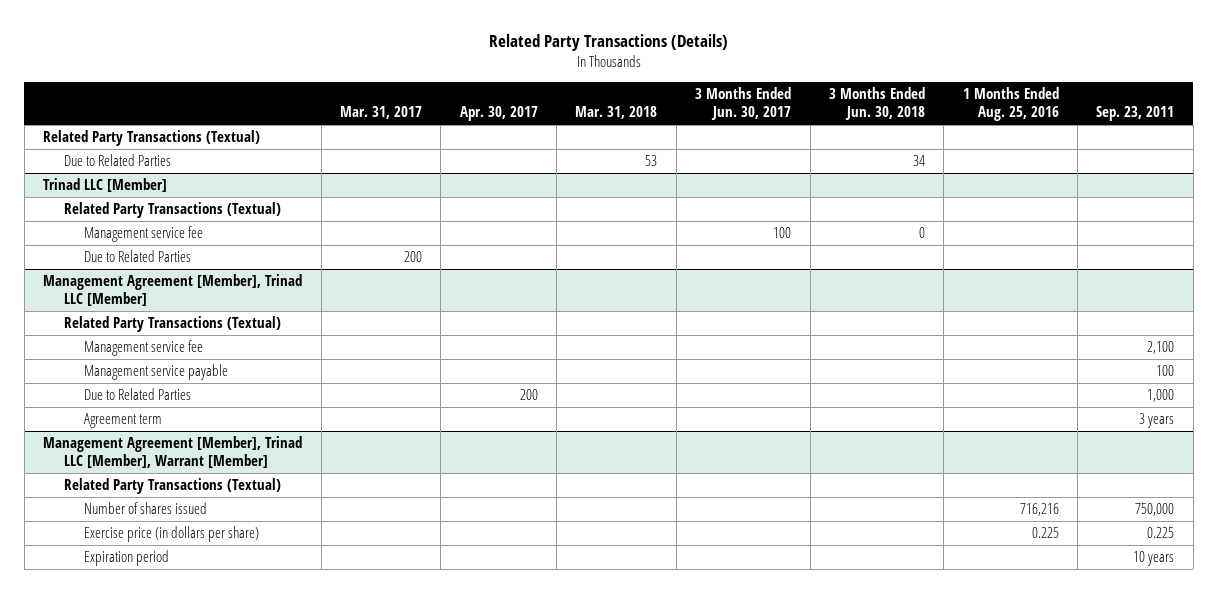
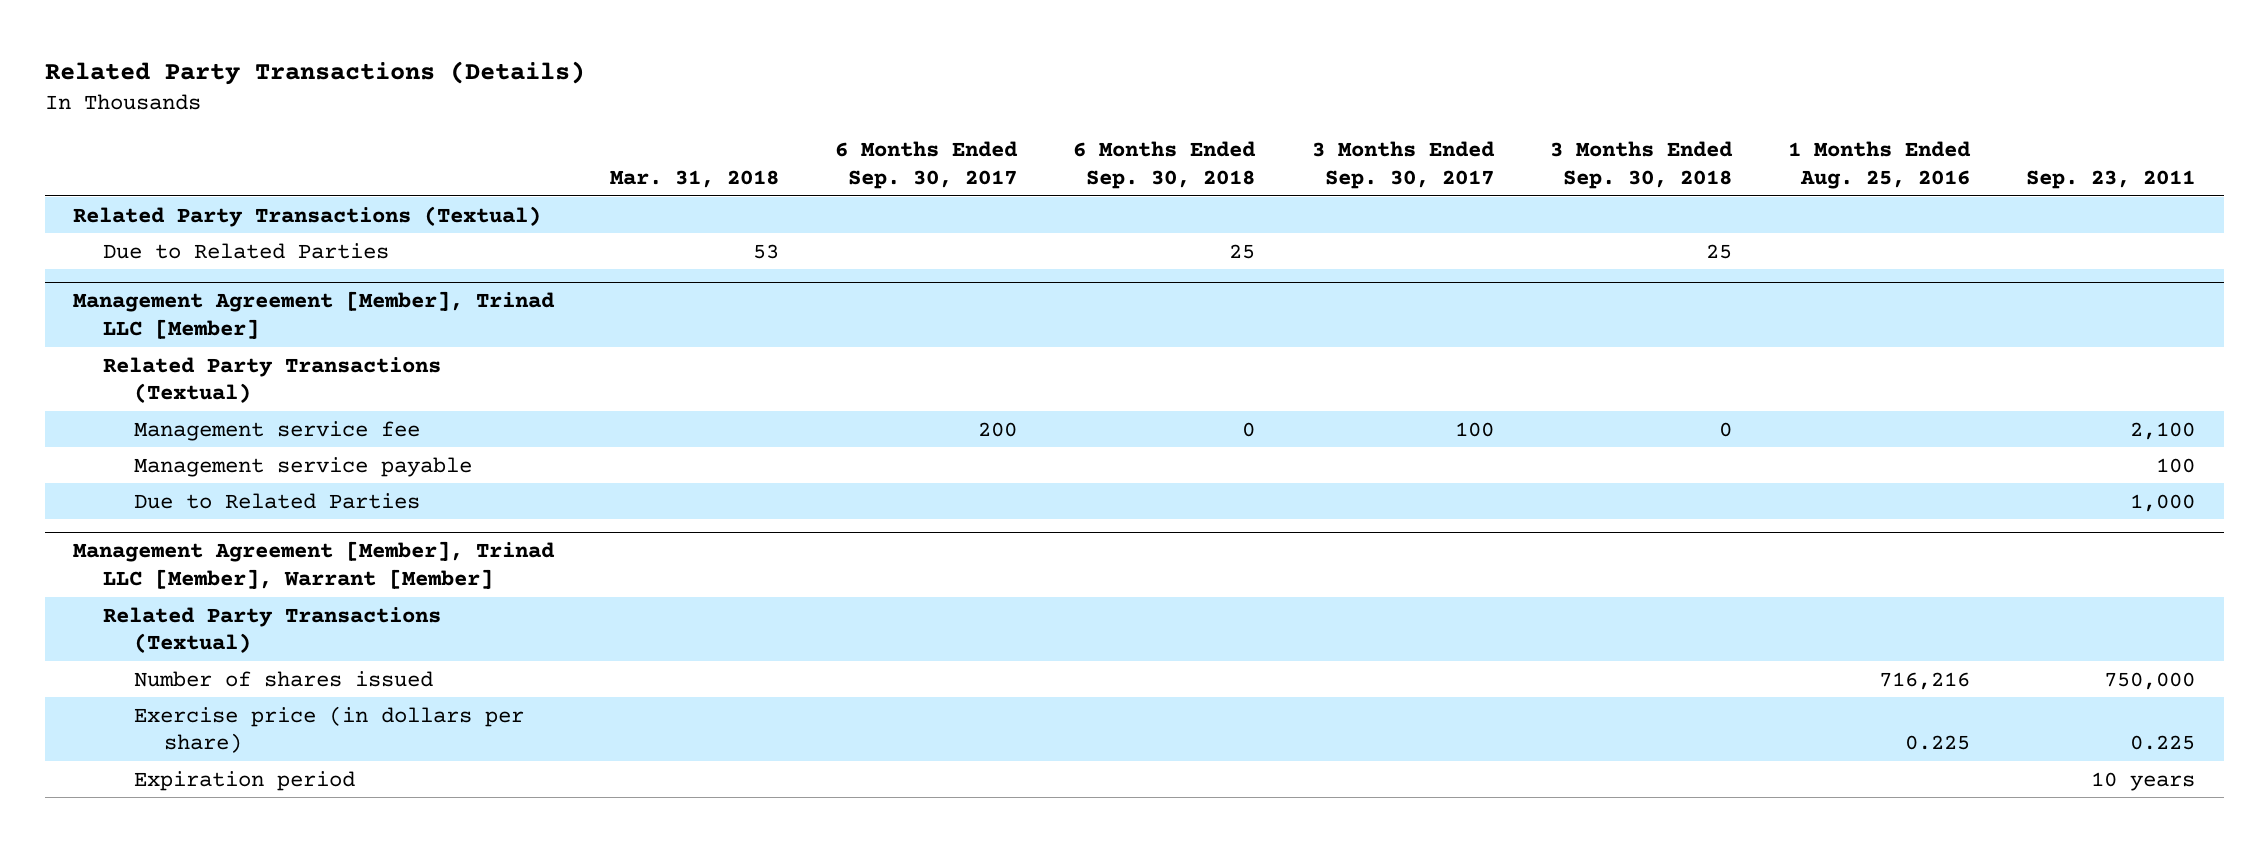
- | Mar. 31, 2017 | Apr. 30, 2017 | Mar. 31, 2018 | 3 Months Ended Jun. 30, 2017 | 3 Months Ended Jun. 30, 2018 | 1 Months Ended Aug. 25, 2016 | Sep. 23, 2011
+ | Mar. 31, 2018 | 6 Months Ended Sep. 30, 2017 | 6 Months Ended Sep. 30, 2018 | 3 Months Ended Sep. 30, 2017 | 3 Months Ended Sep. 30, 2018 | 1 Months Ended Aug. 25, 2016 | Sep. 23, 2011
- Trinad LLC [Member]
- Related Party Transactions (Textual)
- Management service fee | | | | 100 | 0 | |
- Due to Related Parties | 200 | | | | | |
@ Management Agreement [Member], Trinad LLC [Member]
- Agreement term | | | | | | | 3 years

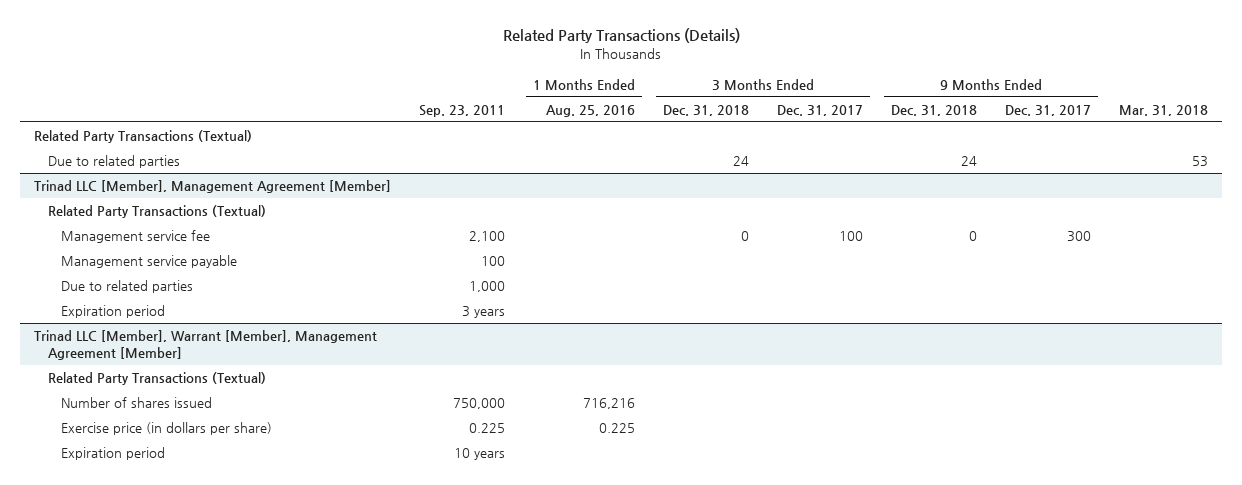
- | Mar. 31, 2018 | 6 Months Ended Sep. 30, 2017 | 6 Months Ended Sep. 30, 2018 | 3 Months Ended Sep. 30, 2017 | 3 Months Ended Sep. 30, 2018 | 1 Months Ended Aug. 25, 2016 | Sep. 23, 2011
+ | Sep. 23, 2011 | 1 Months Ended Aug. 25, 2016 | 3 Months Ended Dec. 31, 2018 | 3 Months Ended Dec. 31, 2017 | 9 Months Ended Dec. 31, 2018 | 9 Months Ended Dec. 31, 2017 | Mar. 31, 2018
- Due to Related Parties | 53 | | 25 | | 25 | |
- Management Agreement [Member], Trinad LLC [Member]
+ Due to related parties | | | 24 | | 24 | | 53
+ Trinad LLC [Member], Management Agreement [Member]
- Due to Related Parties | | | | | | | 1,000
- Management Agreement [Member], Trinad LLC [Member], Warrant [Member]
+ Due to related parties | 1,000 | | | | | |
+ Expiration period | 3 years | | | | | |
+ Trinad LLC [Member], Warrant [Member], Management Agreement [Member]

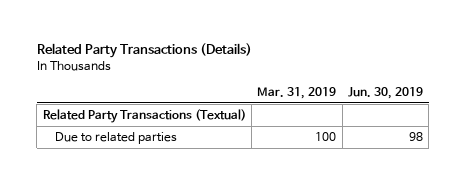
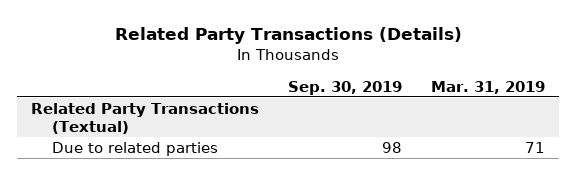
- | Mar. 31, 2019 | Jun. 30, 2019
+ | Sep. 30, 2019 | Mar. 31, 2019
- Due to related parties | 100 | 98
+ Due to related parties | 98 | 71

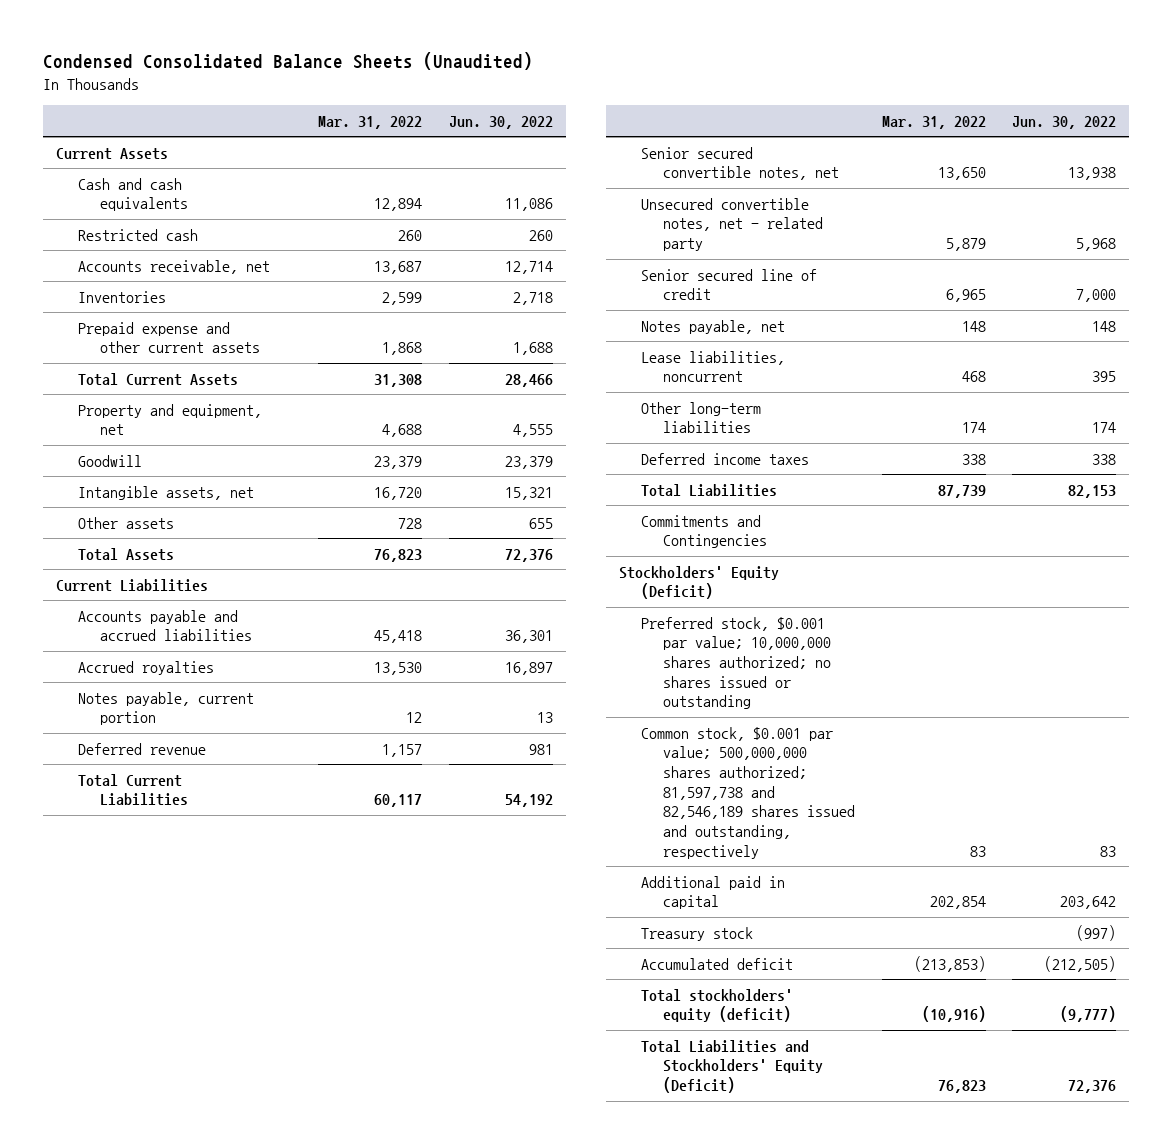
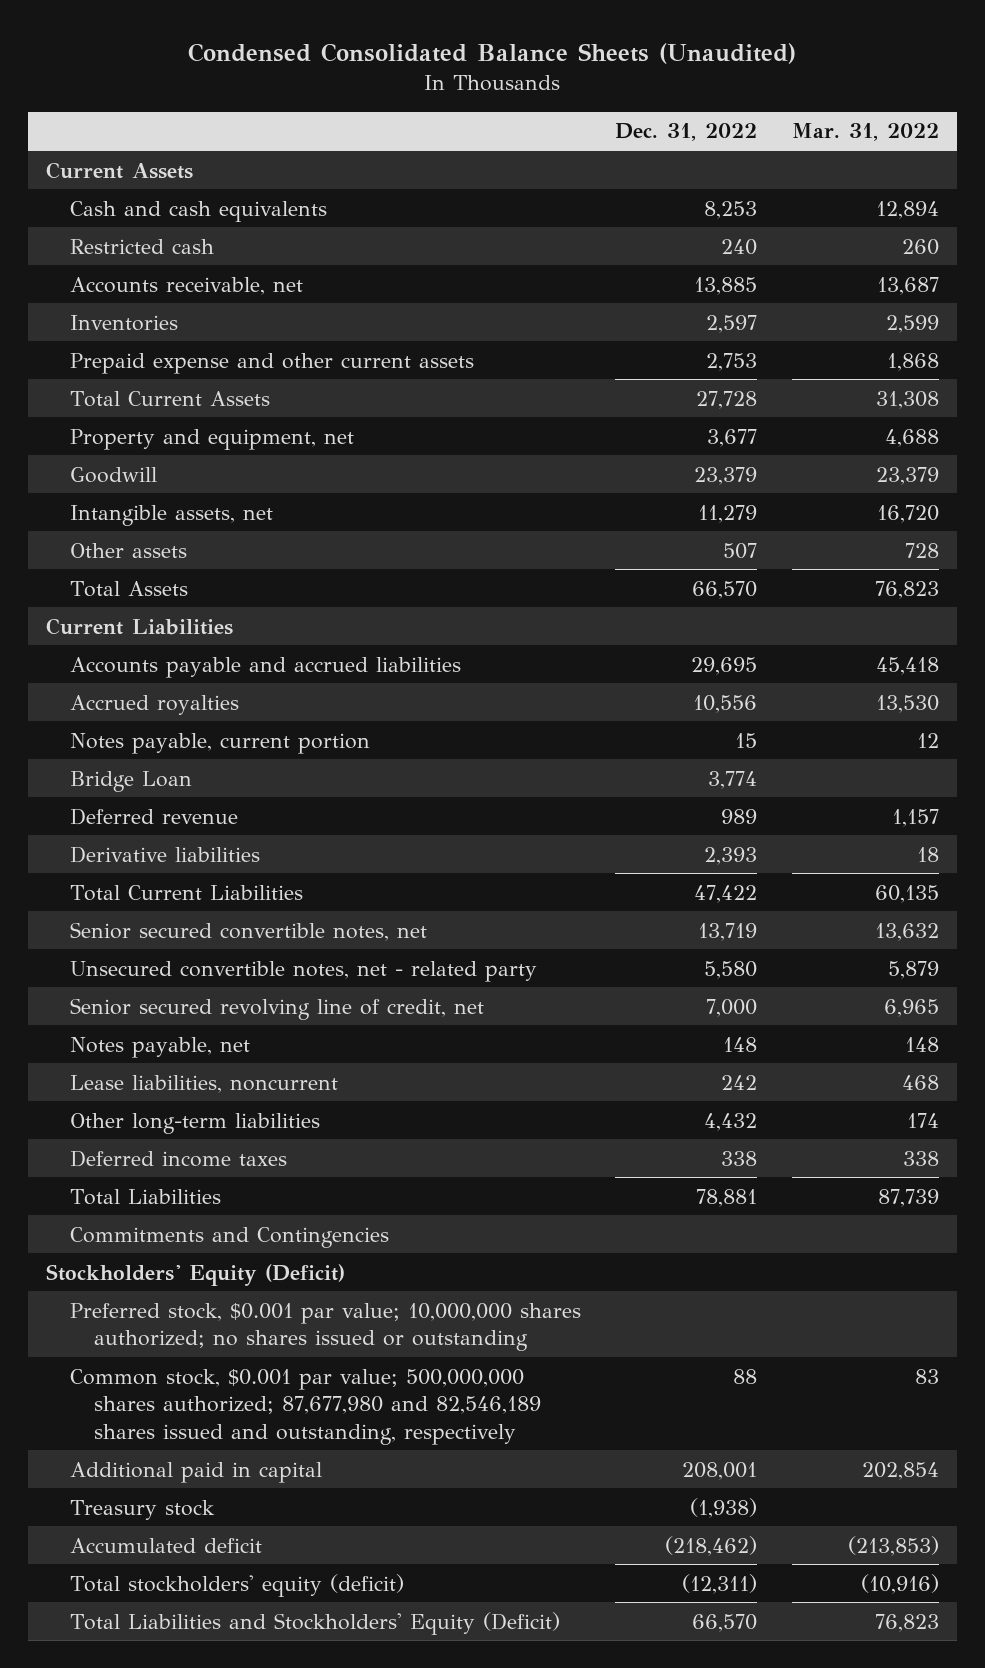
- | Mar. 31, 2022 | Jun. 30, 2022
+ | Dec. 31, 2022 | Mar. 31, 2022
+ Bridge Loan | 3,774 |
- Total Current Liabilities | 60,117 | 54,192
- Senior secured convertible notes, net | 13,650 | 13,938
+ Derivative liabilities | 2,393 | 18
+ Total Current Liabilities | 47,422 | 60,135
+ Senior secured convertible notes, net | 13,719 | 13,632
- Senior secured line of credit | 6,965 | 7,000
+ Senior secured revolving line of credit, net | 7,000 | 6,965
- Common stock, $0.001 par value; 500,000,000 shares authorized; 81,597,738 and 82,546,189 shares issued and outstanding, respectively | 83 | 83
+ Common stock, $0.001 par value; 500,000,000 shares authorized; 87,677,980 and 82,546,189 shares issued and outstanding, respectively | 88 | 83

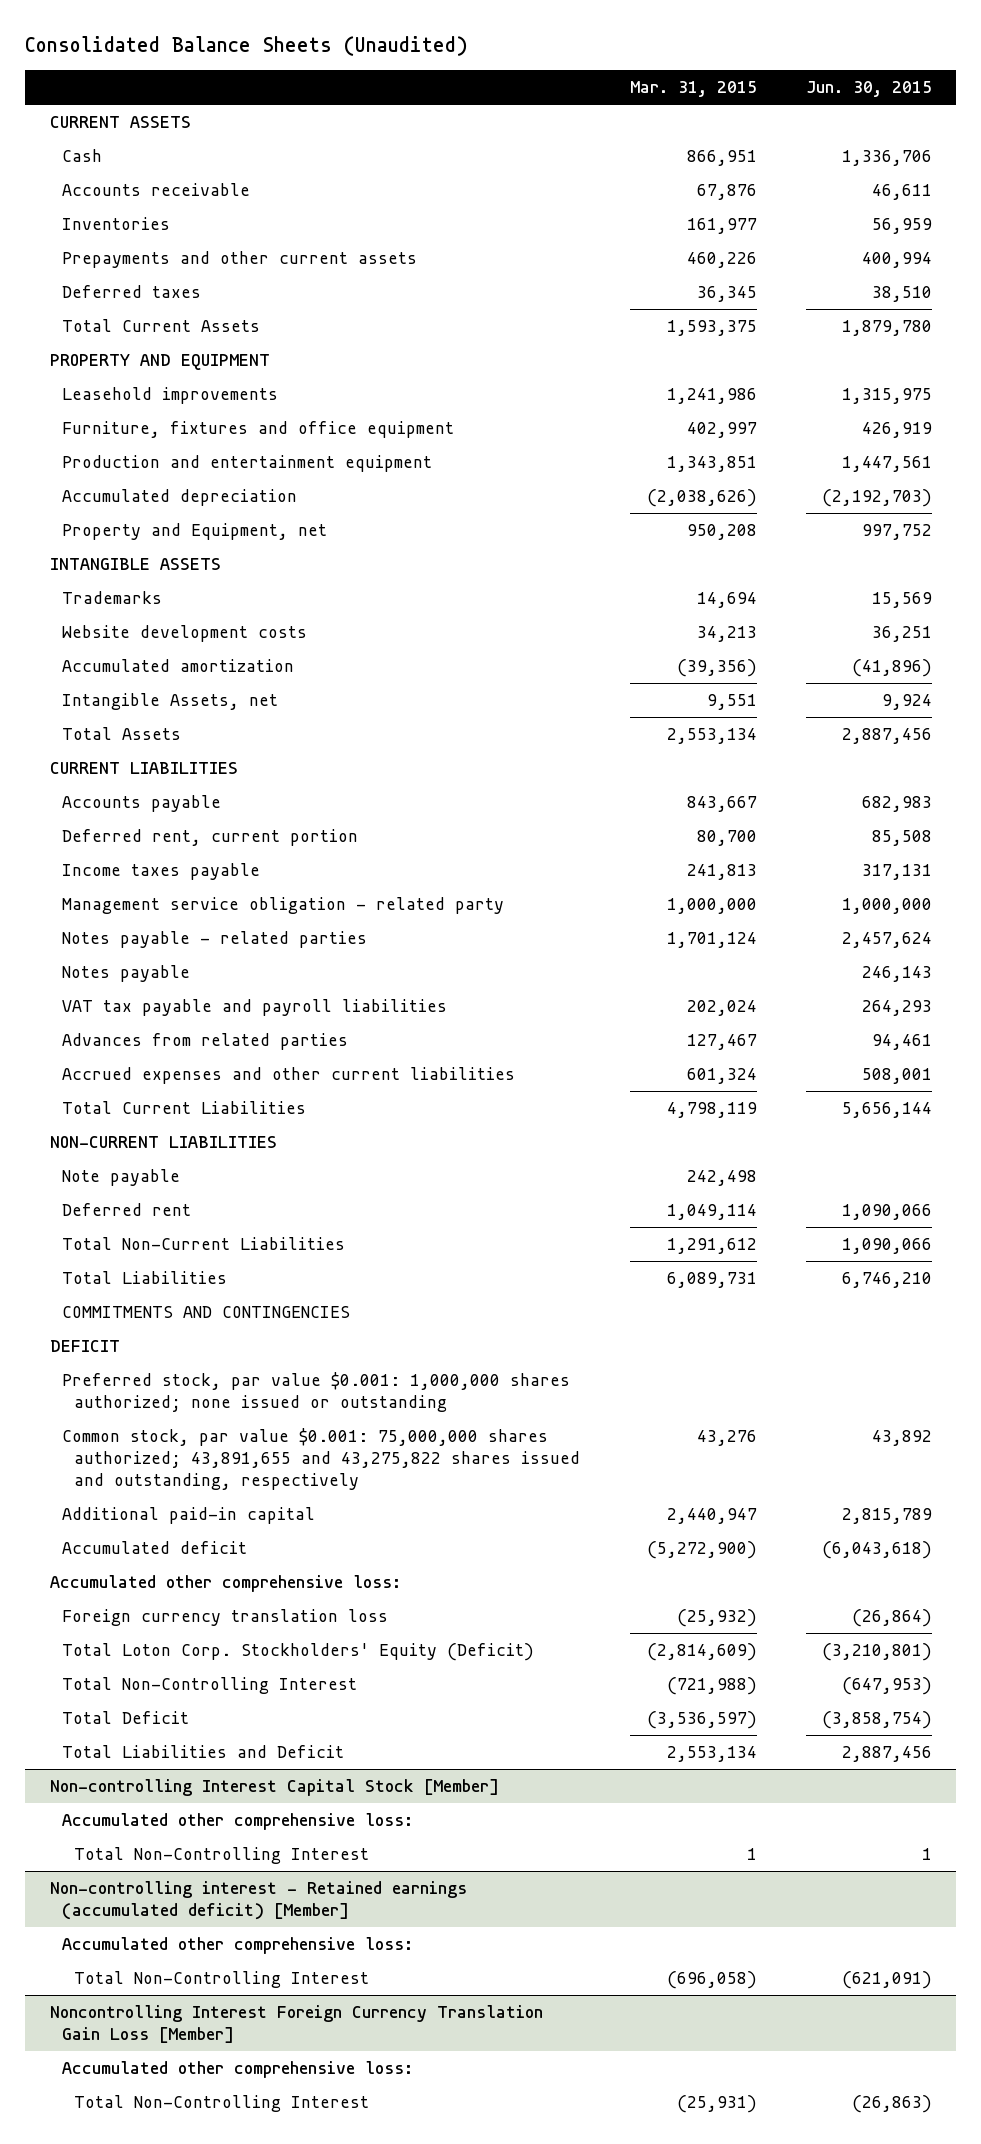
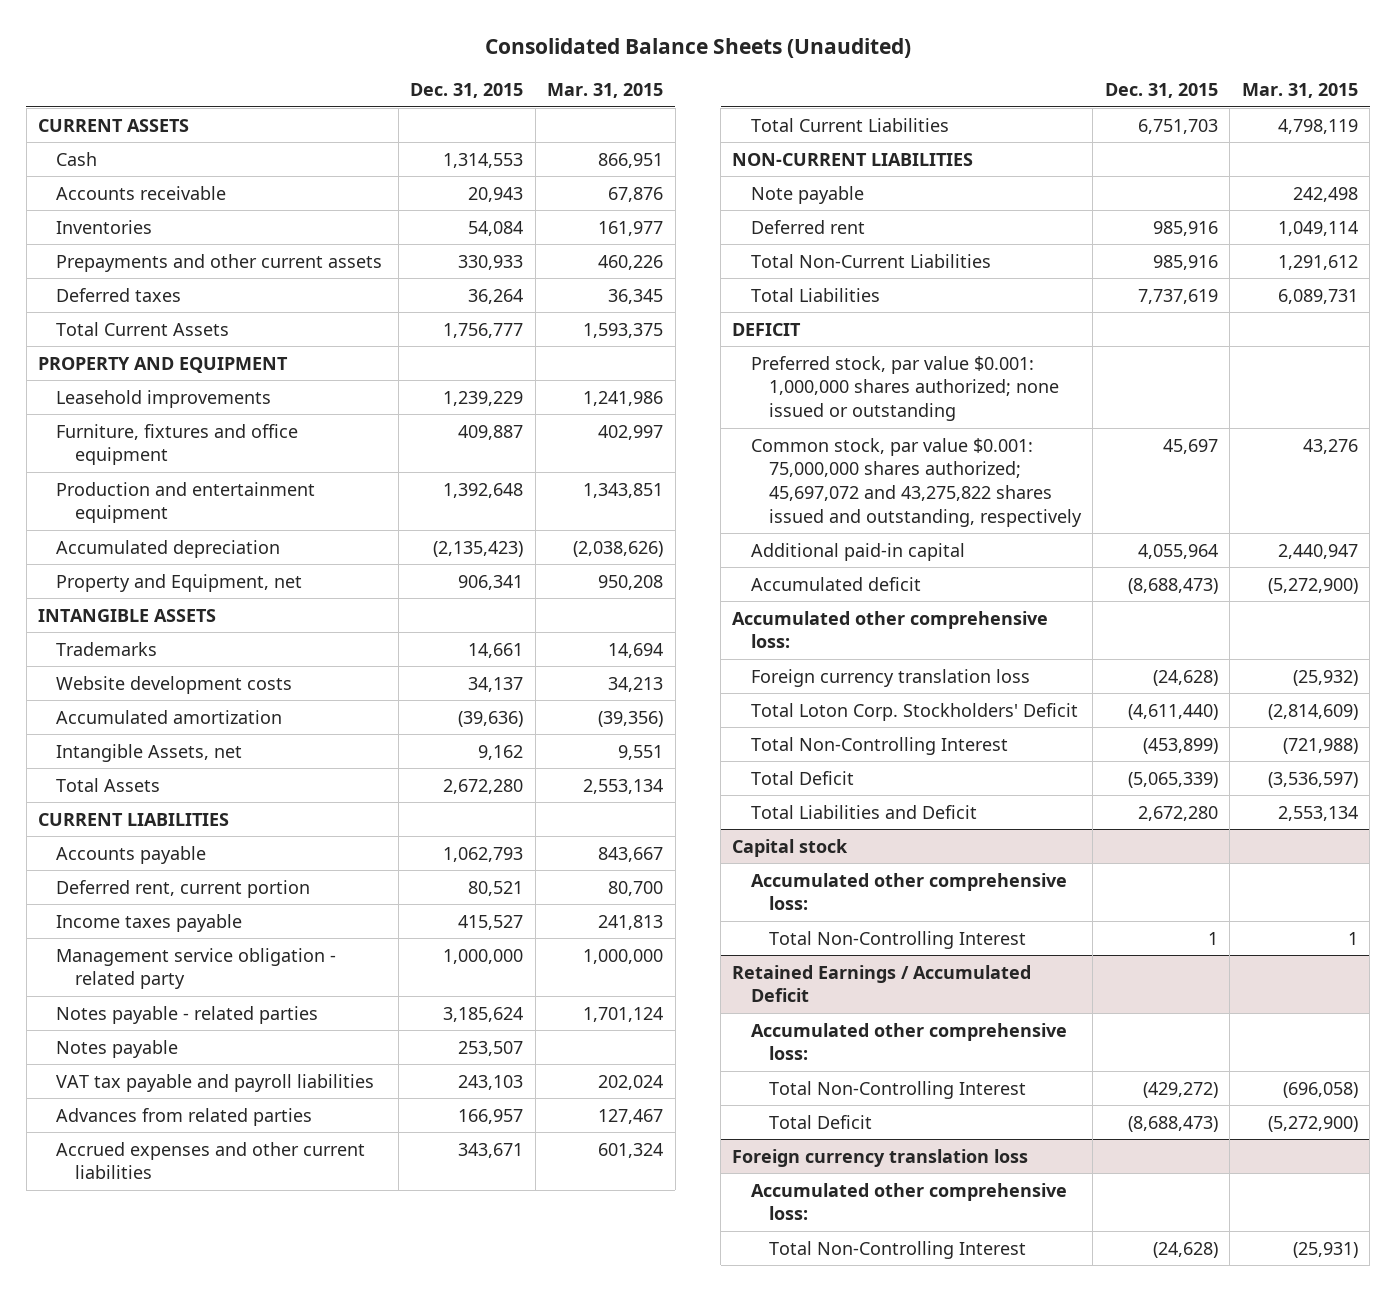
- | Mar. 31, 2015 | Jun. 30, 2015
+ | Dec. 31, 2015 | Mar. 31, 2015
- COMMITMENTS AND CONTINGENCIES
- Common stock, par value $0.001: 75,000,000 shares authorized; 43,891,655 and 43,275,822 shares issued and outstanding, respectively | 43,276 | 43,892
+ Common stock, par value $0.001: 75,000,000 shares authorized; 45,697,072 and 43,275,822 shares issued and outstanding, respectively | 45,697 | 43,276
- Total Loton Corp. Stockholders' Equity (Deficit) | (2,814,609) | (3,210,801)
+ Total Loton Corp. Stockholders' Deficit | (4,611,440) | (2,814,609)
- Non-controlling Interest Capital Stock [Member]
+ Capital stock
- Non-controlling interest - Retained earnings (accumulated deficit) [Member]
+ Retained Earnings / Accumulated Deficit
- Noncontrolling Interest Foreign Currency Translation Gain Loss [Member]
+ Total Deficit | (8,688,473) | (5,272,900)
+ Foreign currency translation loss

